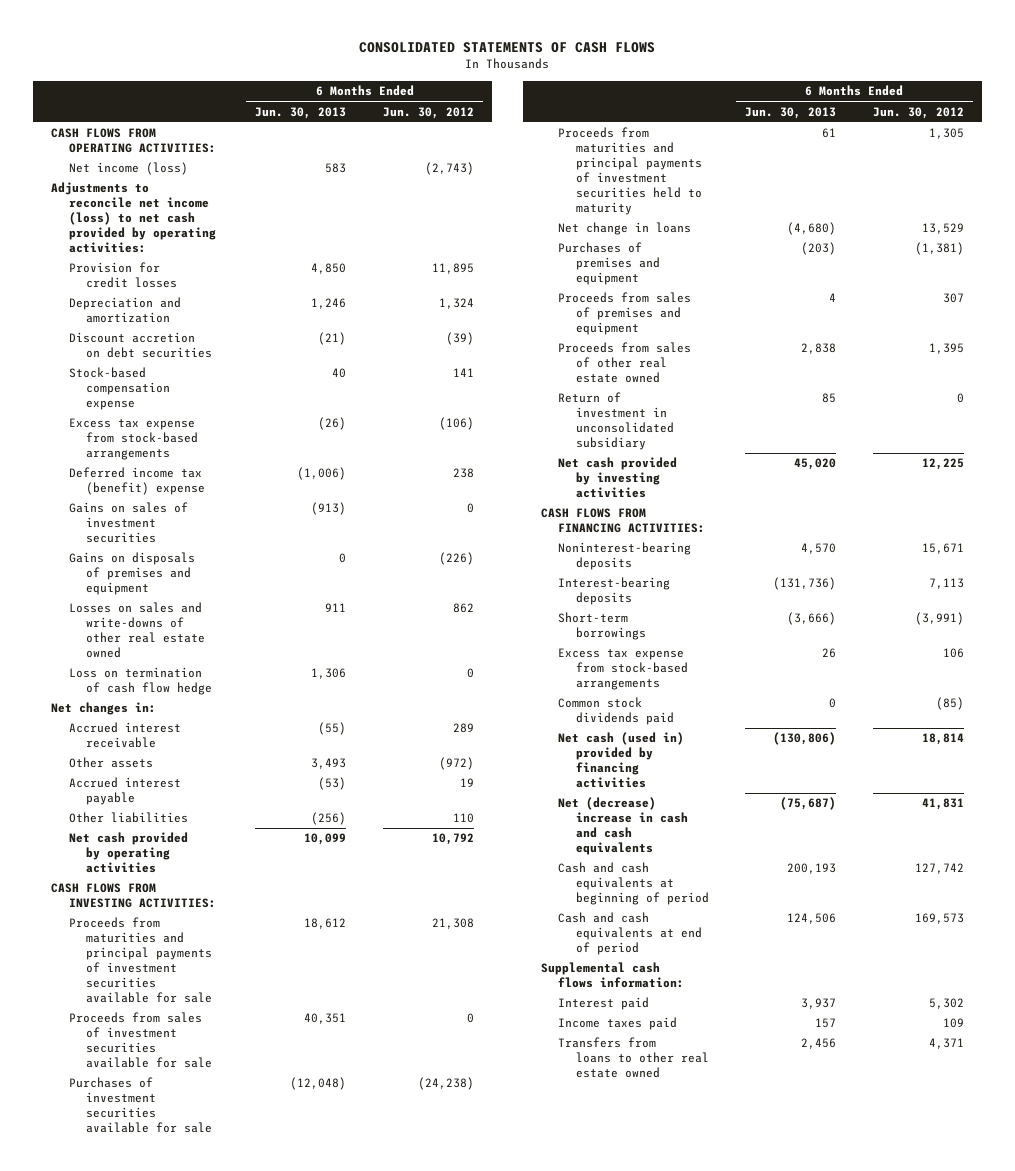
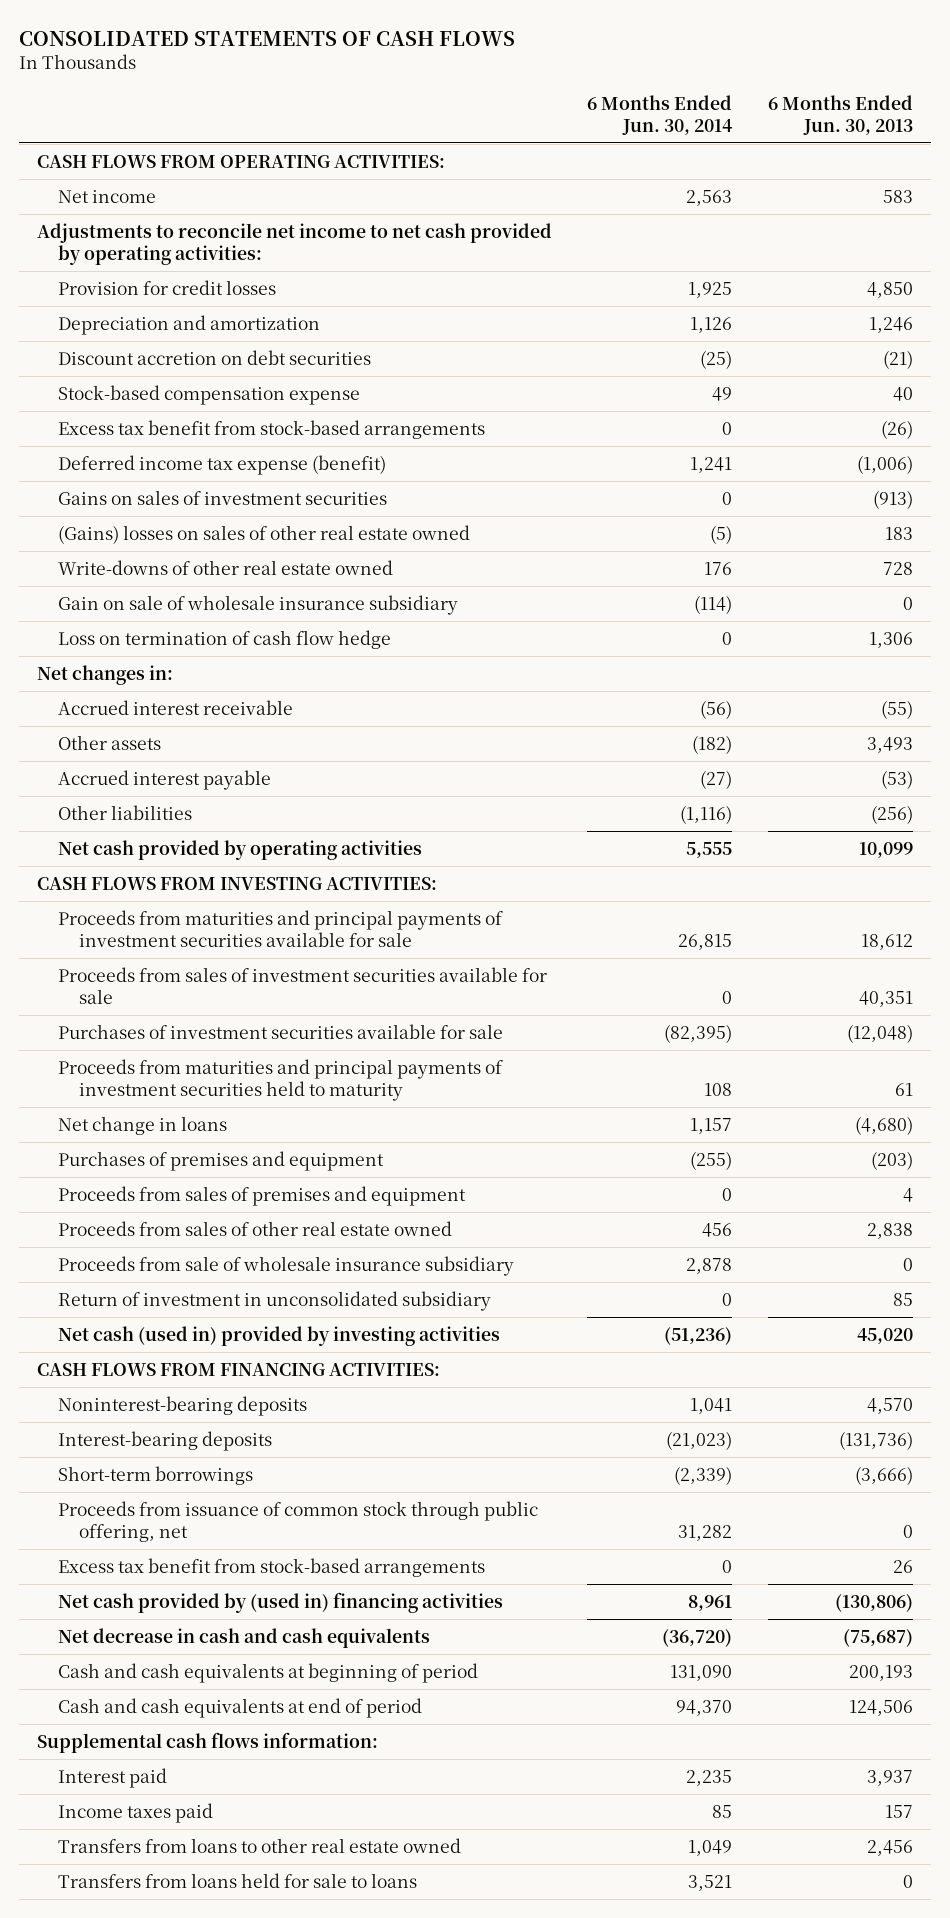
- | 6 Months Ended Jun. 30, 2013 | 6 Months Ended Jun. 30, 2012
+ | 6 Months Ended Jun. 30, 2014 | 6 Months Ended Jun. 30, 2013
- Net income (loss) | 583 | (2,743)
- Adjustments to reconcile net income (loss) to net cash provided by operating activities:
+ Net income | 2,563 | 583
+ Adjustments to reconcile net income to net cash provided by operating activities:
- Excess tax expense from stock-based arrangements | (26) | (106)
- Deferred income tax (benefit) expense | (1,006) | 238
+ Excess tax benefit from stock-based arrangements | 0 | (26)
+ Deferred income tax expense (benefit) | 1,241 | (1,006)
- Gains on disposals of premises and equipment | 0 | (226)
- Losses on sales and write-downs of other real estate owned | 911 | 862
+ (Gains) losses on sales of other real estate owned | (5) | 183
+ Write-downs of other real estate owned | 176 | 728
+ Gain on sale of wholesale insurance subsidiary | (114) | 0
+ Proceeds from sale of wholesale insurance subsidiary | 2,878 | 0
- Net cash provided by investing activities | 45,020 | 12,225
+ Net cash (used in) provided by investing activities | (51,236) | 45,020
- Excess tax expense from stock-based arrangements | 26 | 106
- Common stock dividends paid | 0 | (85)
- Net cash (used in) provided by financing activities | (130,806) | 18,814
- Net (decrease) increase in cash and cash equivalents | (75,687) | 41,831
+ Proceeds from issuance of common stock through public offering, net | 31,282 | 0
+ Excess tax benefit from stock-based arrangements | 0 | 26
+ Net cash provided by (used in) financing activities | 8,961 | (130,806)
+ Net decrease in cash and cash equivalents | (36,720) | (75,687)
+ Transfers from loans held for sale to loans | 3,521 | 0

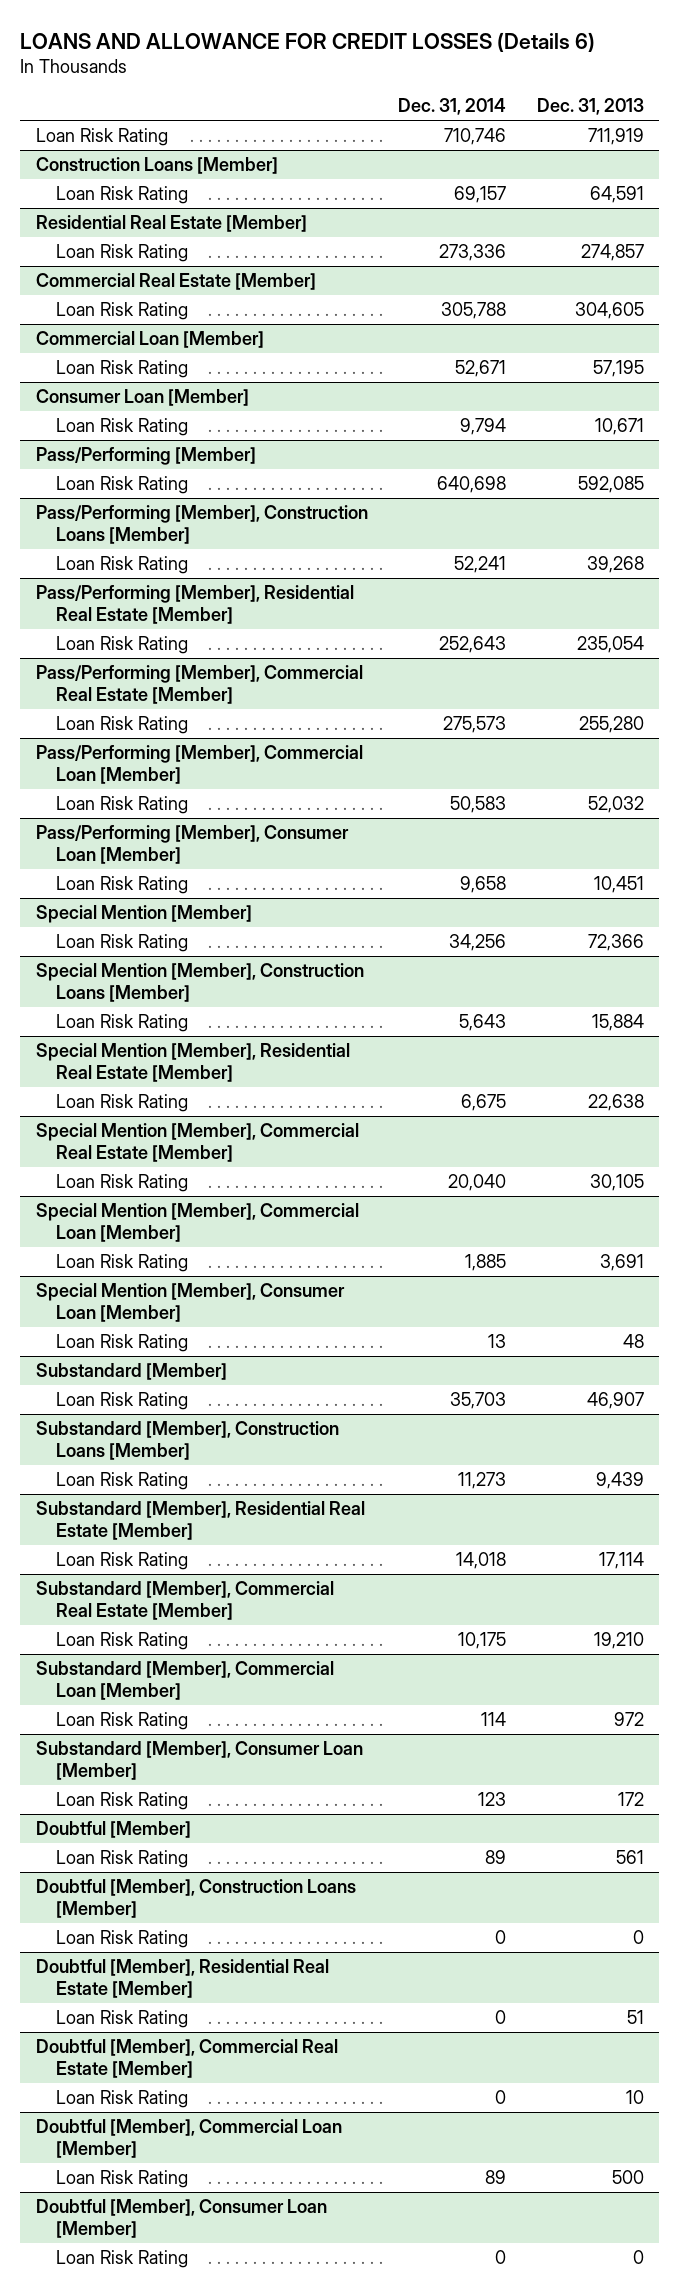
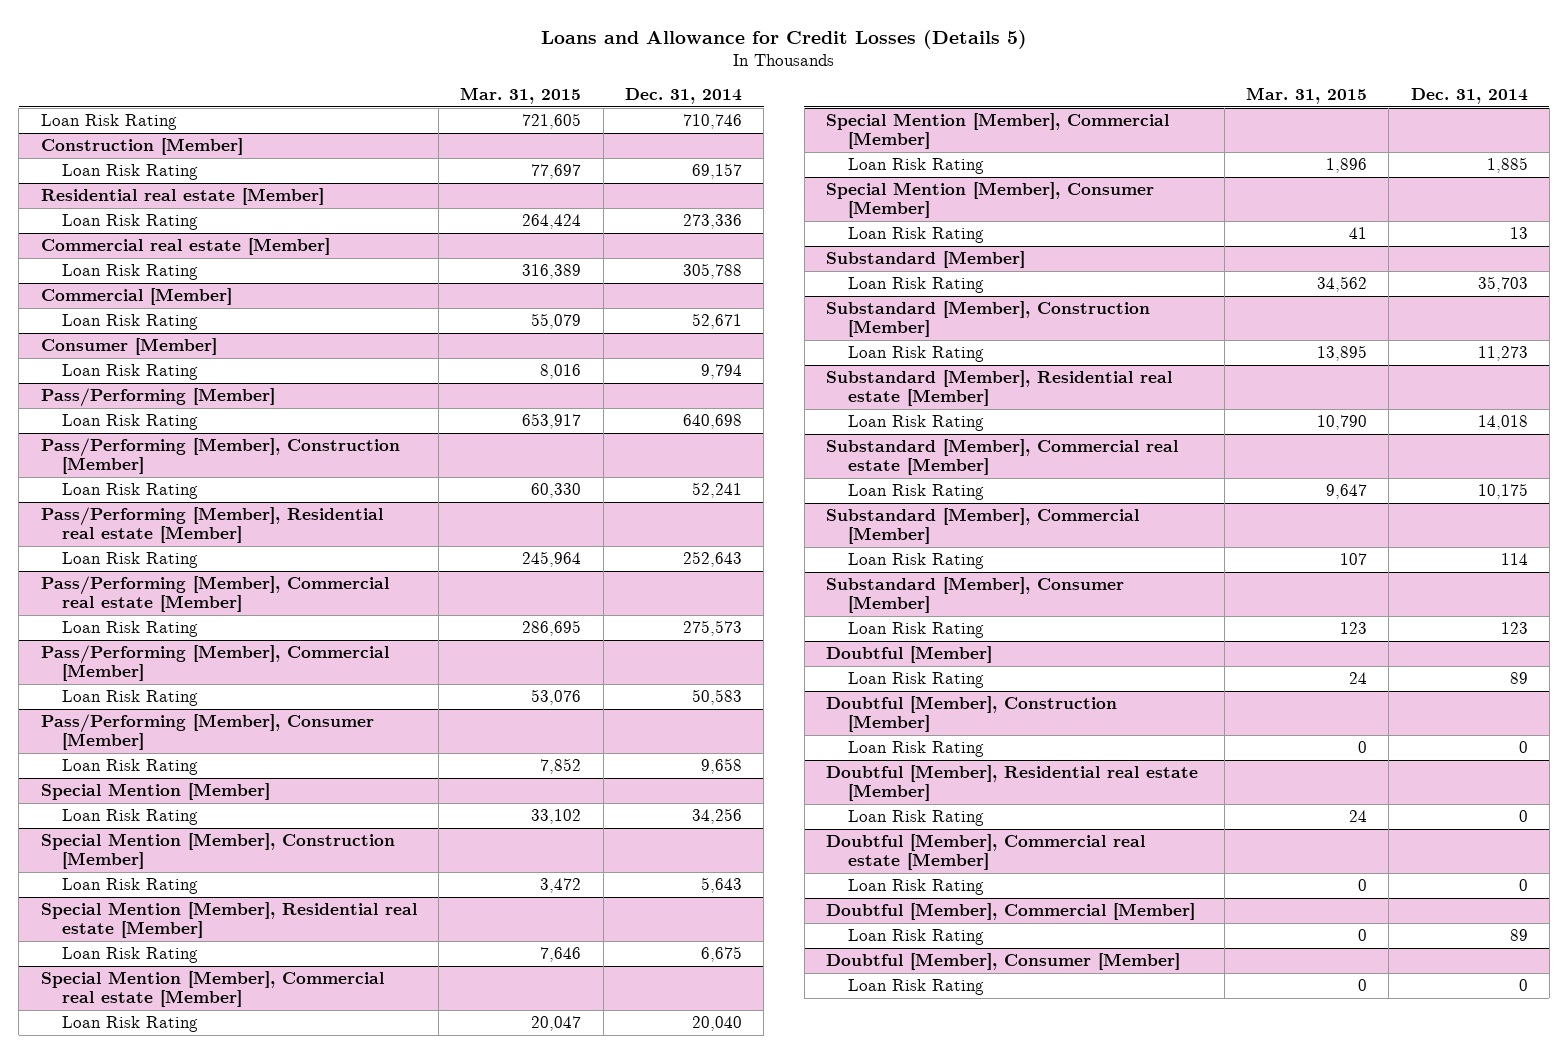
- LOANS AND ALLOWANCE FOR CREDIT LOSSES (Details 6)
+ Loans and Allowance for Credit Losses (Details 5)
- | Dec. 31, 2014 | Dec. 31, 2013
+ | Mar. 31, 2015 | Dec. 31, 2014
- Construction Loans [Member]
+ Construction [Member]
- Residential Real Estate [Member]
+ Residential real estate [Member]
- Commercial Real Estate [Member]
+ Commercial real estate [Member]
- Commercial Loan [Member]
+ Commercial [Member]
- Consumer Loan [Member]
+ Consumer [Member]
- Pass/Performing [Member], Construction Loans [Member]
+ Pass/Performing [Member], Construction [Member]
- Pass/Performing [Member], Residential Real Estate [Member]
+ Pass/Performing [Member], Residential real estate [Member]
- Pass/Performing [Member], Commercial Real Estate [Member]
+ Pass/Performing [Member], Commercial real estate [Member]
- Pass/Performing [Member], Commercial Loan [Member]
+ Pass/Performing [Member], Commercial [Member]
- Pass/Performing [Member], Consumer Loan [Member]
+ Pass/Performing [Member], Consumer [Member]
- Special Mention [Member], Construction Loans [Member]
+ Special Mention [Member], Construction [Member]
- Special Mention [Member], Residential Real Estate [Member]
+ Special Mention [Member], Residential real estate [Member]
- Special Mention [Member], Commercial Real Estate [Member]
+ Special Mention [Member], Commercial real estate [Member]
- Special Mention [Member], Commercial Loan [Member]
+ Special Mention [Member], Commercial [Member]
- Special Mention [Member], Consumer Loan [Member]
+ Special Mention [Member], Consumer [Member]
- Substandard [Member], Construction Loans [Member]
+ Substandard [Member], Construction [Member]
- Substandard [Member], Residential Real Estate [Member]
+ Substandard [Member], Residential real estate [Member]
- Substandard [Member], Commercial Real Estate [Member]
+ Substandard [Member], Commercial real estate [Member]
- Substandard [Member], Commercial Loan [Member]
+ Substandard [Member], Commercial [Member]
- Substandard [Member], Consumer Loan [Member]
+ Substandard [Member], Consumer [Member]
- Doubtful [Member], Construction Loans [Member]
+ Doubtful [Member], Construction [Member]
- Doubtful [Member], Residential Real Estate [Member]
+ Doubtful [Member], Residential real estate [Member]
- Doubtful [Member], Commercial Real Estate [Member]
+ Doubtful [Member], Commercial real estate [Member]
- Doubtful [Member], Commercial Loan [Member]
+ Doubtful [Member], Commercial [Member]
- Doubtful [Member], Consumer Loan [Member]
+ Doubtful [Member], Consumer [Member]

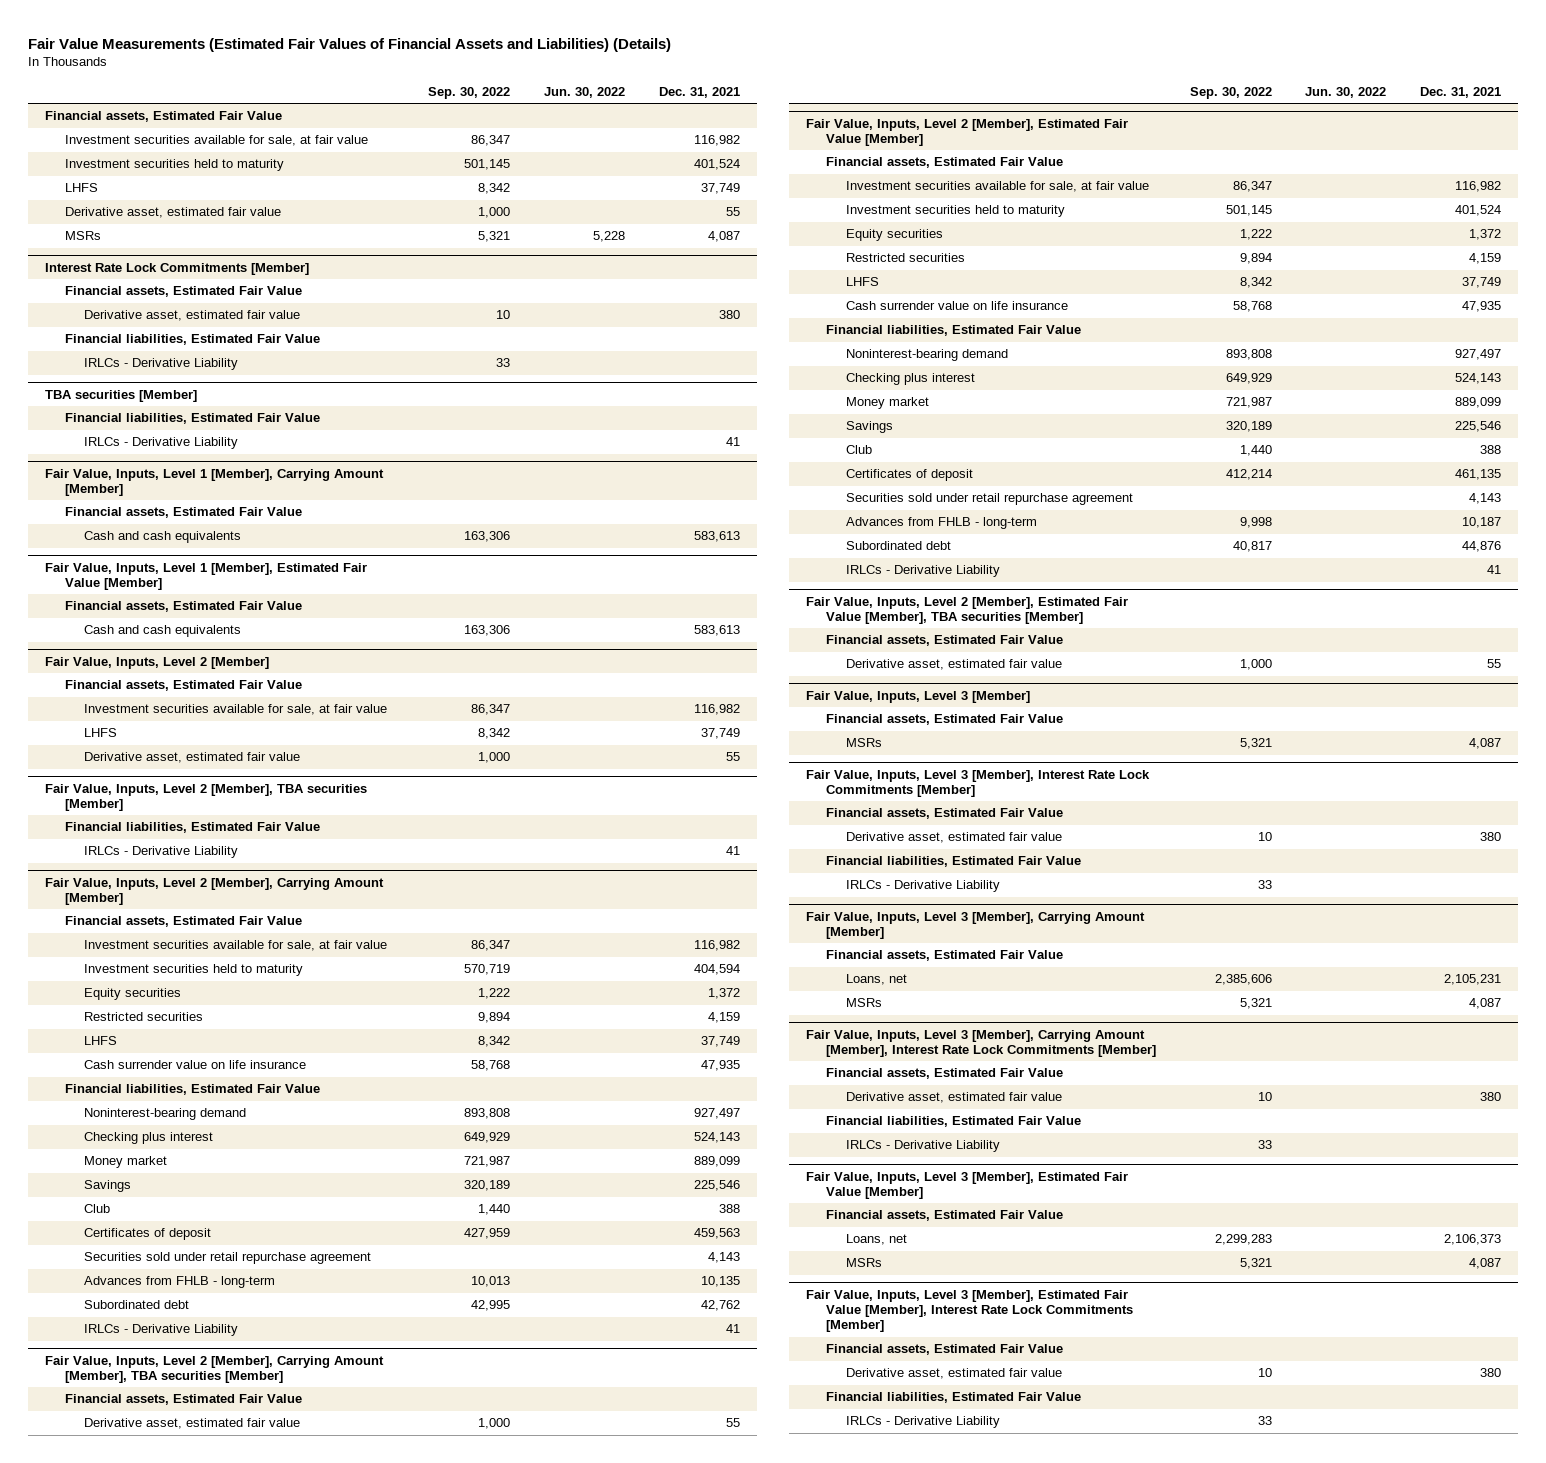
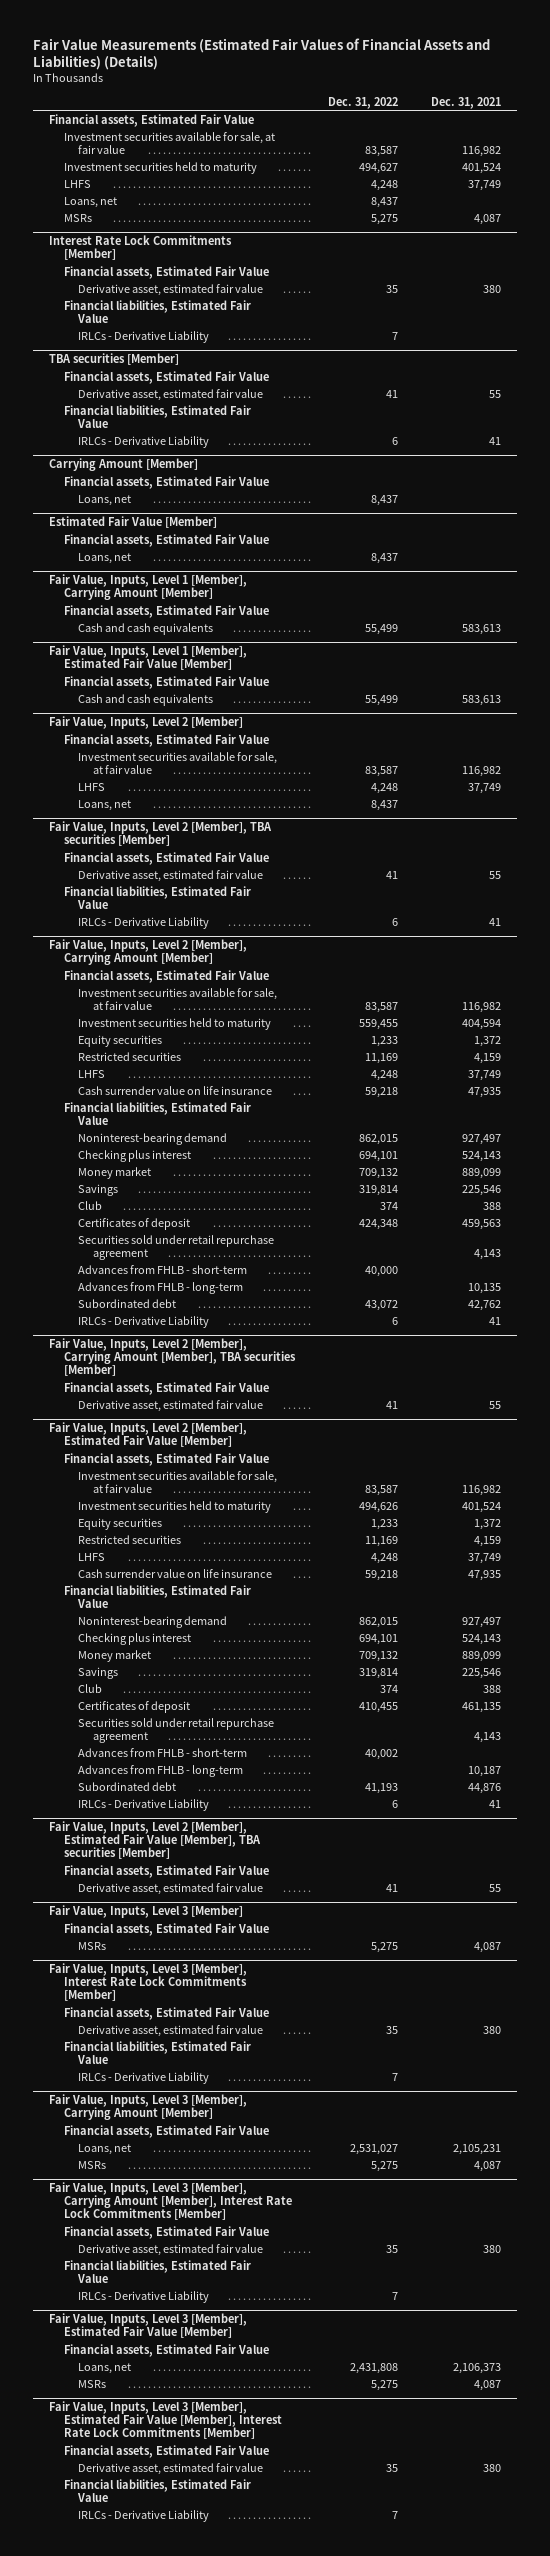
- | Sep. 30, 2022 | Jun. 30, 2022 | Dec. 31, 2021
+ | Dec. 31, 2022 | Dec. 31, 2021
- Derivative asset, estimated fair value | 1,000 | | 55
+ Loans, net | 8,437 |
@ TBA securities [Member]
+ Financial assets, Estimated Fair Value
+ Derivative asset, estimated fair value | 41 | 55
+ Carrying Amount [Member]
+ Financial assets, Estimated Fair Value
+ Loans, net | 8,437 |
+ Estimated Fair Value [Member]
+ Financial assets, Estimated Fair Value
+ Loans, net | 8,437 |
@ Fair Value, Inputs, Level 2 [Member]
- Derivative asset, estimated fair value | 1,000 | | 55
+ Loans, net | 8,437 |
@ Fair Value, Inputs, Level 2 [Member], TBA securities [Member]
+ Financial assets, Estimated Fair Value
+ Derivative asset, estimated fair value | 41 | 55
@ Fair Value, Inputs, Level 2 [Member], Carrying Amount [Member]
+ Advances from FHLB - short-term | 40,000 |
@ Fair Value, Inputs, Level 2 [Member], Estimated Fair Value [Member]
+ Advances from FHLB - short-term | 40,002 |

